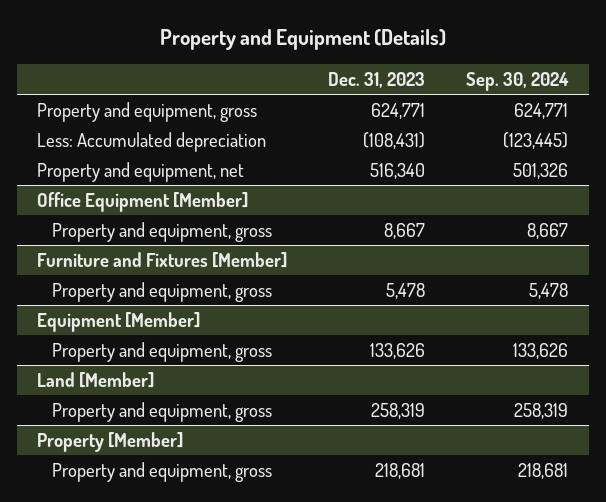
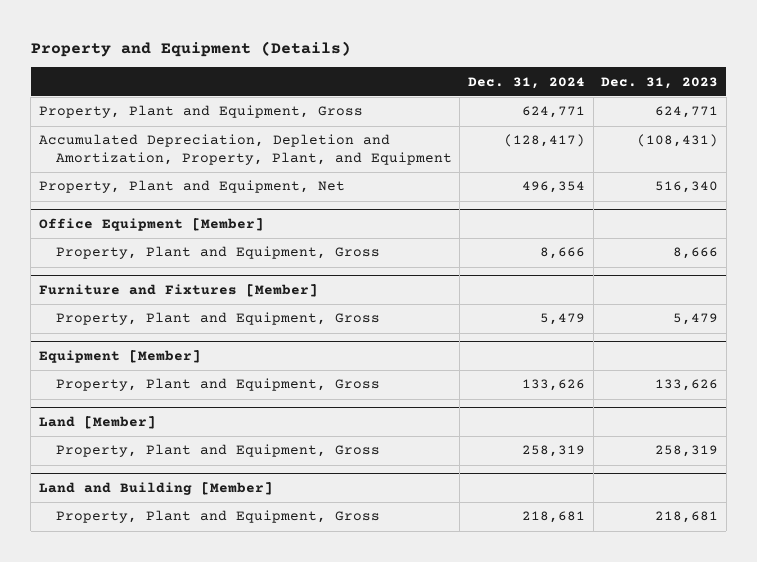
- | Dec. 31, 2023 | Sep. 30, 2024
+ | Dec. 31, 2024 | Dec. 31, 2023
- Property and equipment, gross | 624,771 | 624,771
- Less: Accumulated depreciation | (108,431) | (123,445)
- Property and equipment, net | 516,340 | 501,326
+ Property, Plant and Equipment, Gross | 624,771 | 624,771
+ Accumulated Depreciation, Depletion and Amortization, Property, Plant, and Equipment | (128,417) | (108,431)
+ Property, Plant and Equipment, Net | 496,354 | 516,340
@ Office Equipment [Member]
- Property and equipment, gross | 8,667 | 8,667
+ Property, Plant and Equipment, Gross | 8,666 | 8,666
@ Furniture and Fixtures [Member]
- Property and equipment, gross | 5,478 | 5,478
+ Property, Plant and Equipment, Gross | 5,479 | 5,479
@ Equipment [Member]
- Property and equipment, gross | 133,626 | 133,626
+ Property, Plant and Equipment, Gross | 133,626 | 133,626
@ Land [Member]
- Property and equipment, gross | 258,319 | 258,319
- Property [Member]
- Property and equipment, gross | 218,681 | 218,681
@ Land [Member]
+ Property, Plant and Equipment, Gross | 258,319 | 258,319
+ Land and Building [Member]
+ Property, Plant and Equipment, Gross | 218,681 | 218,681

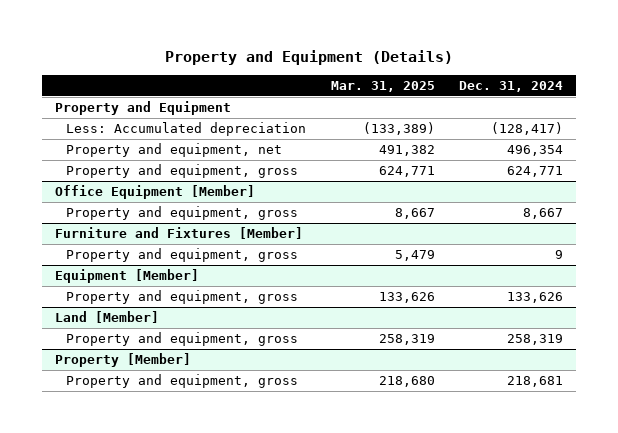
- | Dec. 31, 2024 | Dec. 31, 2023
+ | Mar. 31, 2025 | Dec. 31, 2024
- Property, Plant and Equipment, Gross | 624,771 | 624,771
- Accumulated Depreciation, Depletion and Amortization, Property, Plant, and Equipment | (128,417) | (108,431)
- Property, Plant and Equipment, Net | 496,354 | 516,340
+ Property and Equipment
+ Less: Accumulated depreciation | (133,389) | (128,417)
+ Property and equipment, net | 491,382 | 496,354
+ Property and equipment, gross | 624,771 | 624,771
@ Office Equipment [Member]
- Property, Plant and Equipment, Gross | 8,666 | 8,666
+ Property and equipment, gross | 8,667 | 8,667
@ Furniture and Fixtures [Member]
- Property, Plant and Equipment, Gross | 5,479 | 5,479
+ Property and equipment, gross | 5,479 | 9
@ Equipment [Member]
- Property, Plant and Equipment, Gross | 133,626 | 133,626
+ Property and equipment, gross | 133,626 | 133,626
@ Land [Member]
- Property, Plant and Equipment, Gross | 258,319 | 258,319
- Land and Building [Member]
- Property, Plant and Equipment, Gross | 218,681 | 218,681
@ Land [Member]
+ Property and equipment, gross | 258,319 | 258,319
+ Property [Member]
+ Property and equipment, gross | 218,680 | 218,681

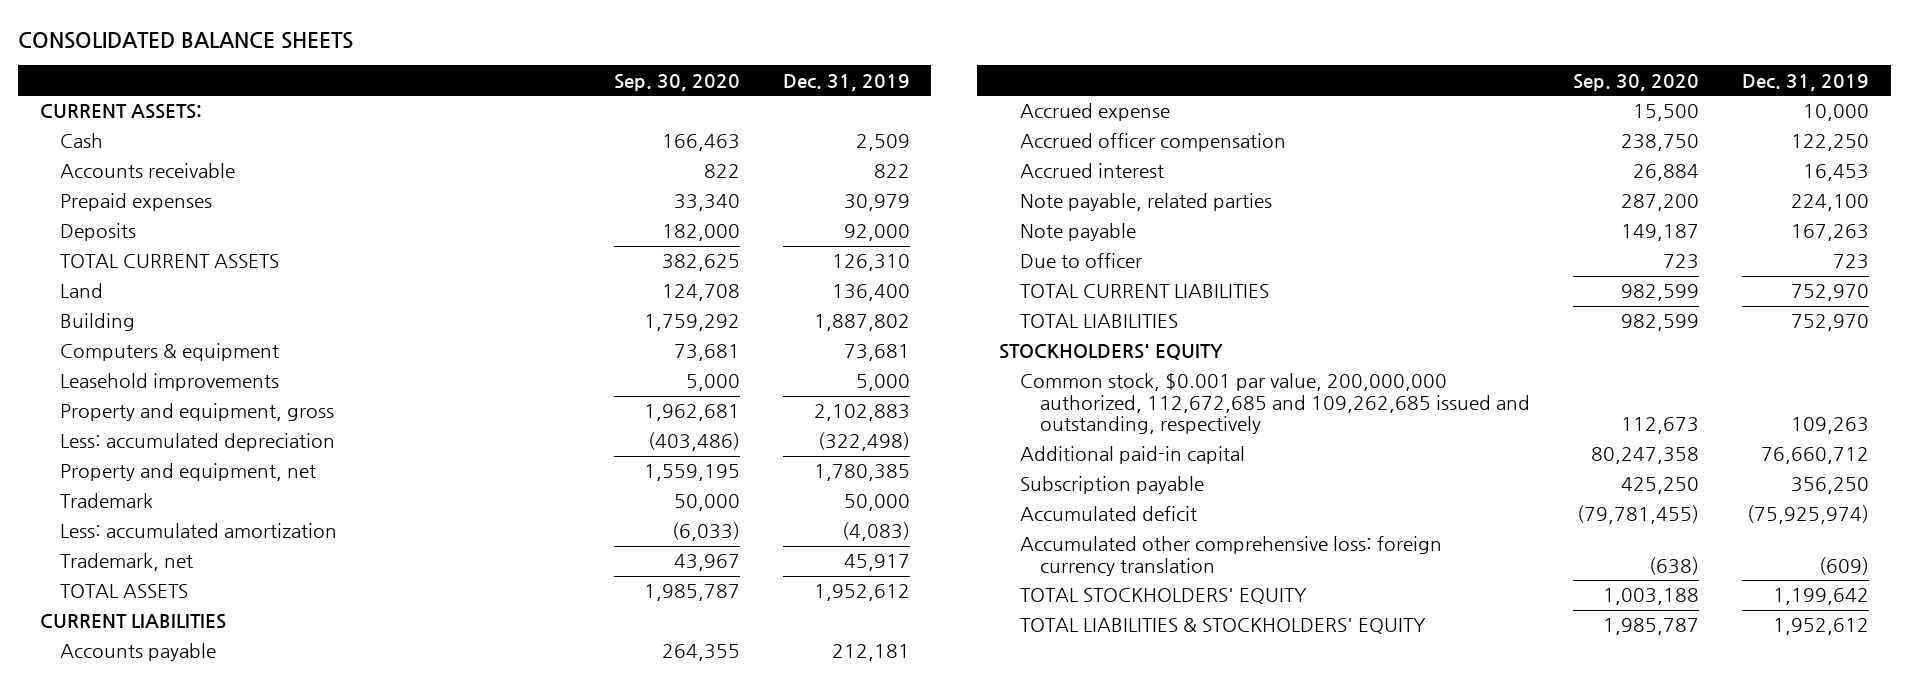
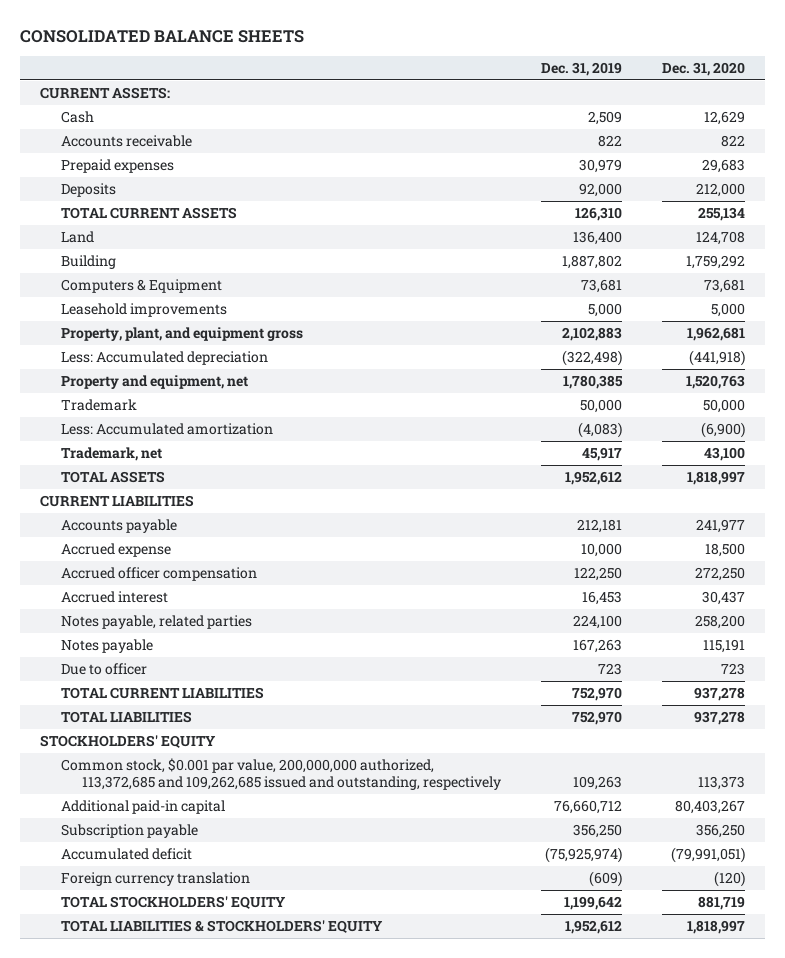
- | Sep. 30, 2020 | Dec. 31, 2019
+ | Dec. 31, 2019 | Dec. 31, 2020
- Computers & equipment | 73,681 | 73,681
+ Computers & Equipment | 73,681 | 73,681
- Property and equipment, gross | 1,962,681 | 2,102,883
- Less: accumulated depreciation | (403,486) | (322,498)
+ Property, plant, and equipment gross | 2,102,883 | 1,962,681
+ Less: Accumulated depreciation | (322,498) | (441,918)
- Less: accumulated amortization | (6,033) | (4,083)
+ Less: Accumulated amortization | (4,083) | (6,900)
- Note payable, related parties | 287,200 | 224,100
- Note payable | 149,187 | 167,263
+ Notes payable, related parties | 224,100 | 258,200
+ Notes payable | 167,263 | 115,191
- Common stock, $0.001 par value, 200,000,000 authorized, 112,672,685 and 109,262,685 issued and outstanding, respectively | 112,673 | 109,263
+ Common stock, $0.001 par value, 200,000,000 authorized, 113,372,685 and 109,262,685 issued and outstanding, respectively | 109,263 | 113,373
- Accumulated other comprehensive loss: foreign currency translation | (638) | (609)
+ Foreign currency translation | (609) | (120)

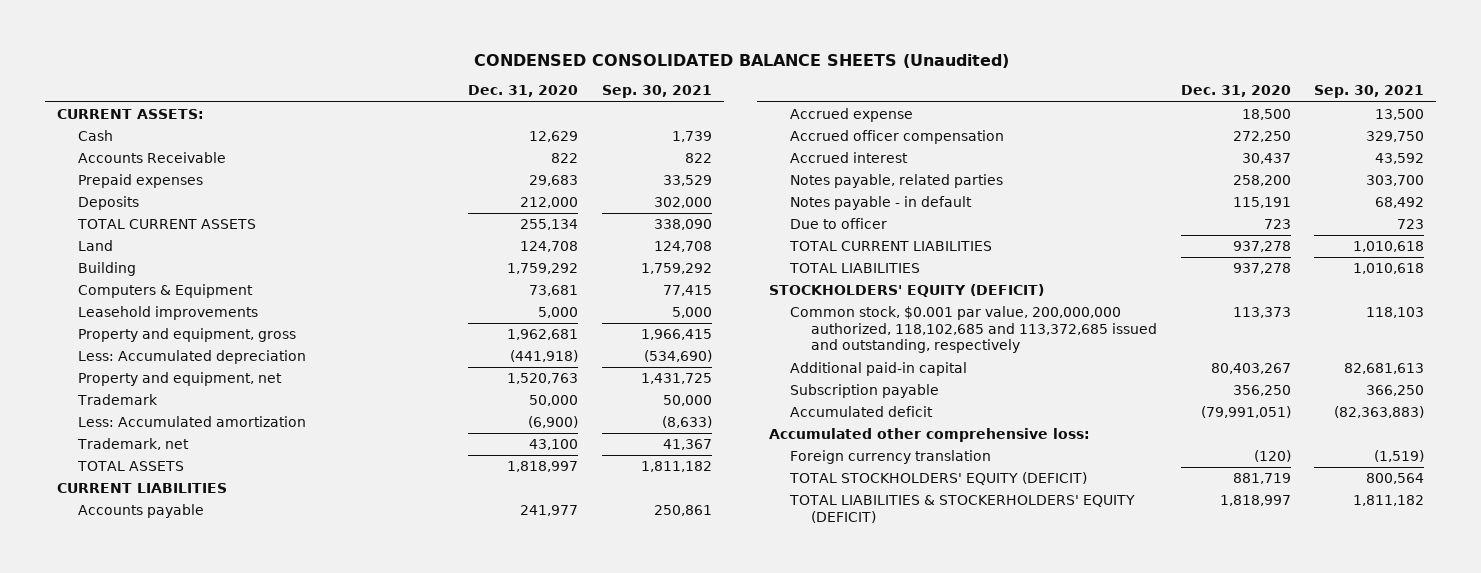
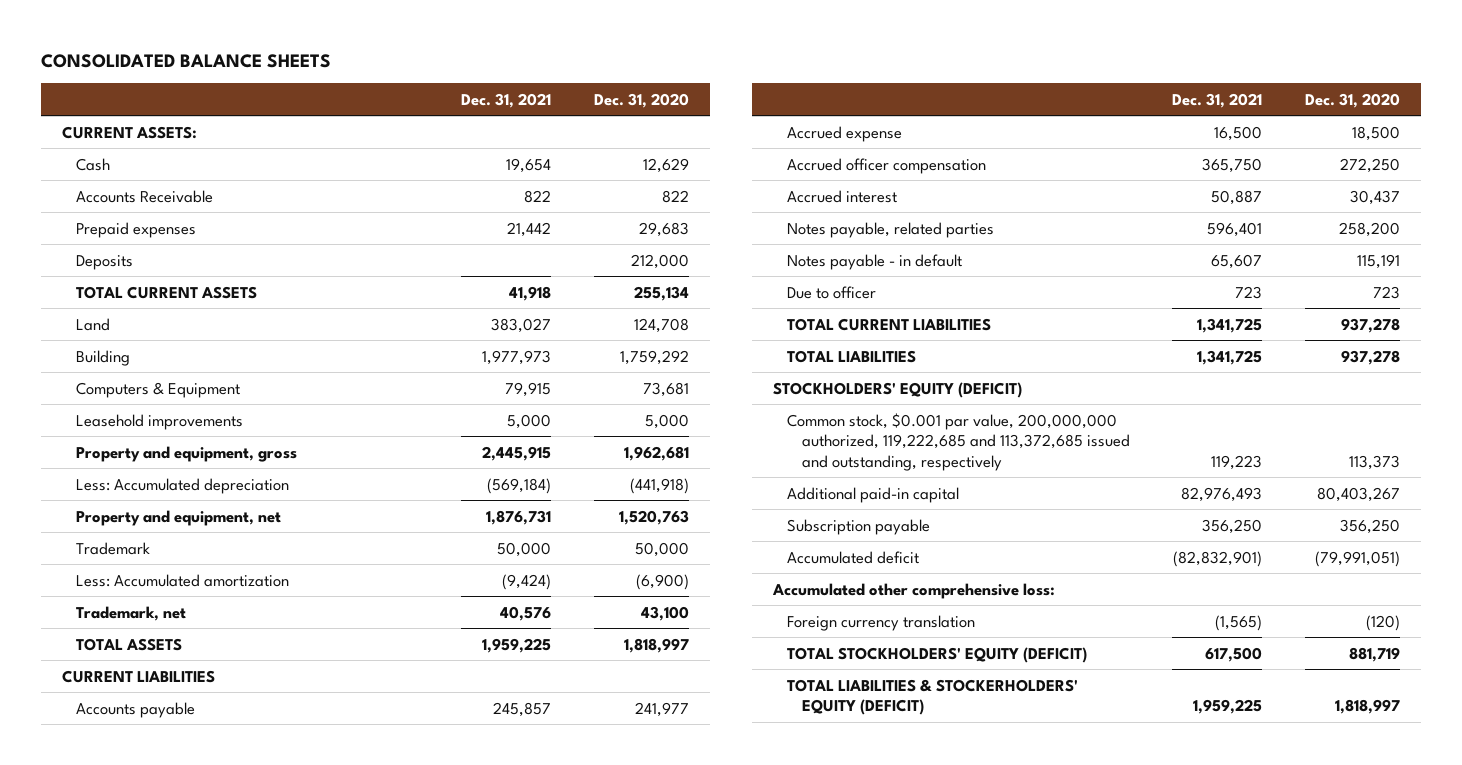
- CONDENSED CONSOLIDATED BALANCE SHEETS (Unaudited)
+ CONSOLIDATED BALANCE SHEETS
- | Dec. 31, 2020 | Sep. 30, 2021
+ | Dec. 31, 2021 | Dec. 31, 2020
- Common stock, $0.001 par value, 200,000,000 authorized, 118,102,685 and 113,372,685 issued and outstanding, respectively | 113,373 | 118,103
+ Common stock, $0.001 par value, 200,000,000 authorized, 119,222,685 and 113,372,685 issued and outstanding, respectively | 119,223 | 113,373

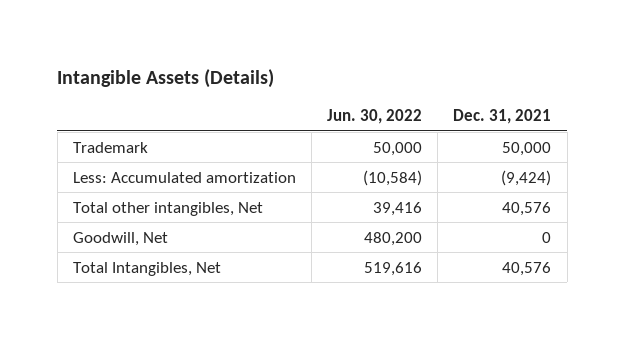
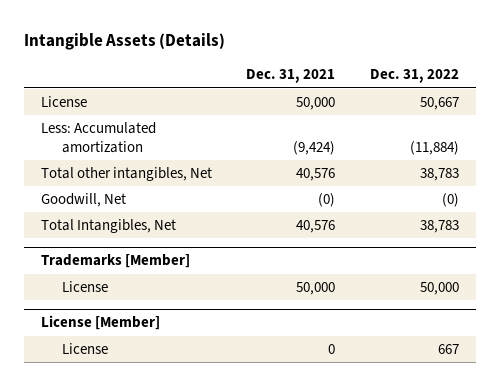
- | Jun. 30, 2022 | Dec. 31, 2021
+ | Dec. 31, 2021 | Dec. 31, 2022
- Trademark | 50,000 | 50,000
+ License | 50,000 | 50,667
- Goodwill, Net | 480,200 | 0
+ Goodwill, Net | (0) | (0)
+ Trademarks [Member]
+ License | 50,000 | 50,000
+ License [Member]
+ License | 0 | 667

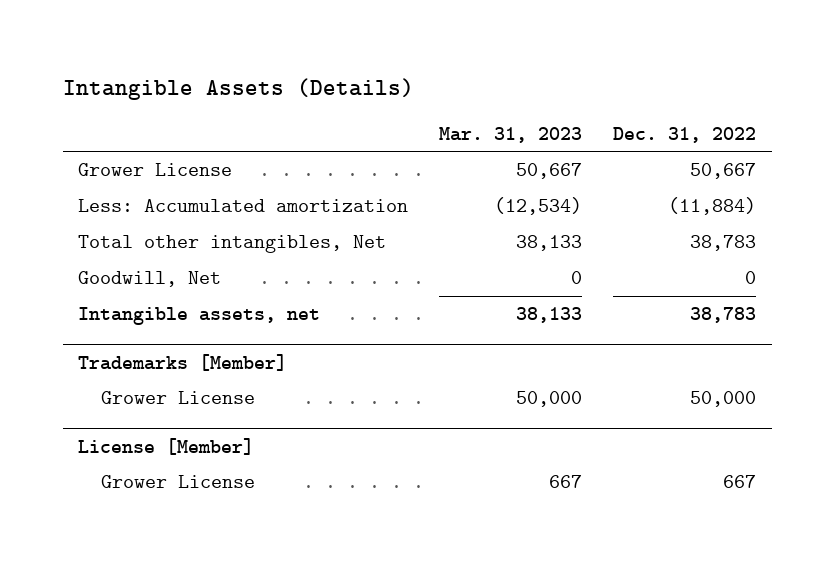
- | Dec. 31, 2021 | Dec. 31, 2022
+ | Mar. 31, 2023 | Dec. 31, 2022
- License | 50,000 | 50,667
+ Grower License | 50,667 | 50,667
- Goodwill, Net | (0) | (0)
- Total Intangibles, Net | 40,576 | 38,783
+ Goodwill, Net | 0 | 0
+ Intangible assets, net | 38,133 | 38,783
@ Trademarks [Member]
- License | 50,000 | 50,000
+ Grower License | 50,000 | 50,000
@ License [Member]
- License | 0 | 667
+ Grower License | 667 | 667

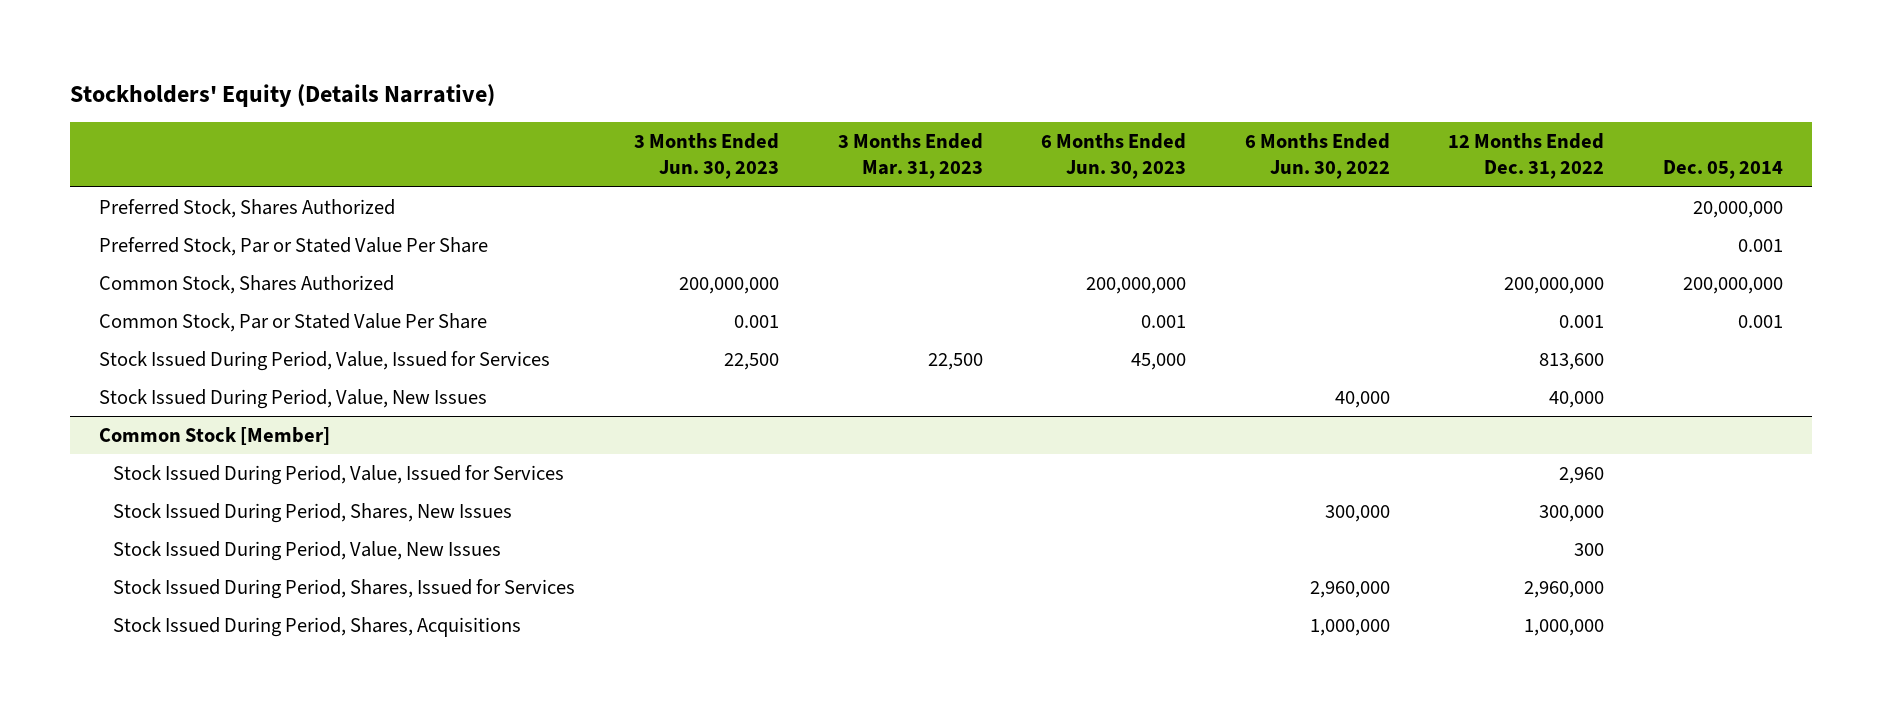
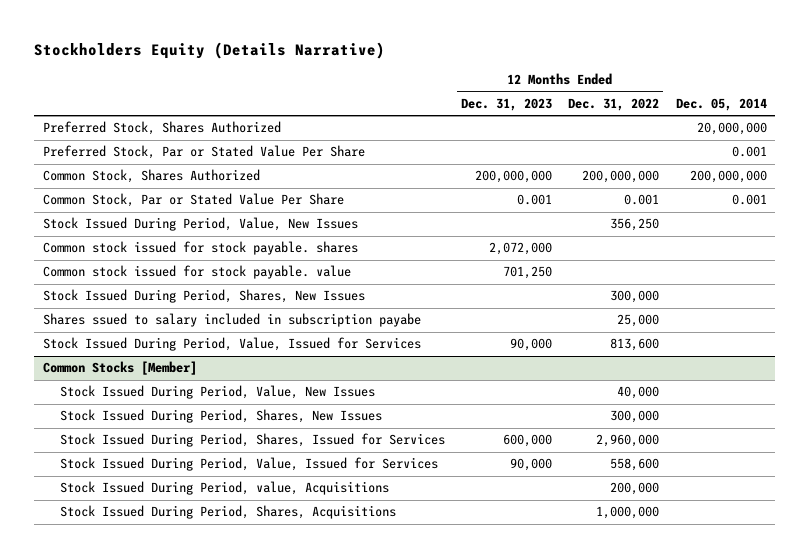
- Stockholders' Equity (Details Narrative)
+ Stockholders Equity (Details Narrative)
- | 3 Months Ended Jun. 30, 2023 | 3 Months Ended Mar. 31, 2023 | 6 Months Ended Jun. 30, 2023 | 6 Months Ended Jun. 30, 2022 | 12 Months Ended Dec. 31, 2022 | Dec. 05, 2014
+ | 12 Months Ended Dec. 31, 2023 | 12 Months Ended Dec. 31, 2022 | Dec. 05, 2014
+ Stock Issued During Period, Value, New Issues | | 356,250 |
+ Common stock issued for stock payable. shares | 2,072,000 | |
+ Common stock issued for stock payable. value | 701,250 | |
+ Stock Issued During Period, Shares, New Issues | | 300,000 |
+ Shares ssued to salary included in subscription payabe | | 25,000 |
+ Common Stocks [Member]
- Common Stock [Member]
- Stock Issued During Period, Value, Issued for Services | | | | | 2,960 |
- Stock Issued During Period, Value, New Issues | | | | | 300 |
+ Stock Issued During Period, Value, Issued for Services | 90,000 | 558,600 |
+ Stock Issued During Period, value, Acquisitions | | 200,000 |

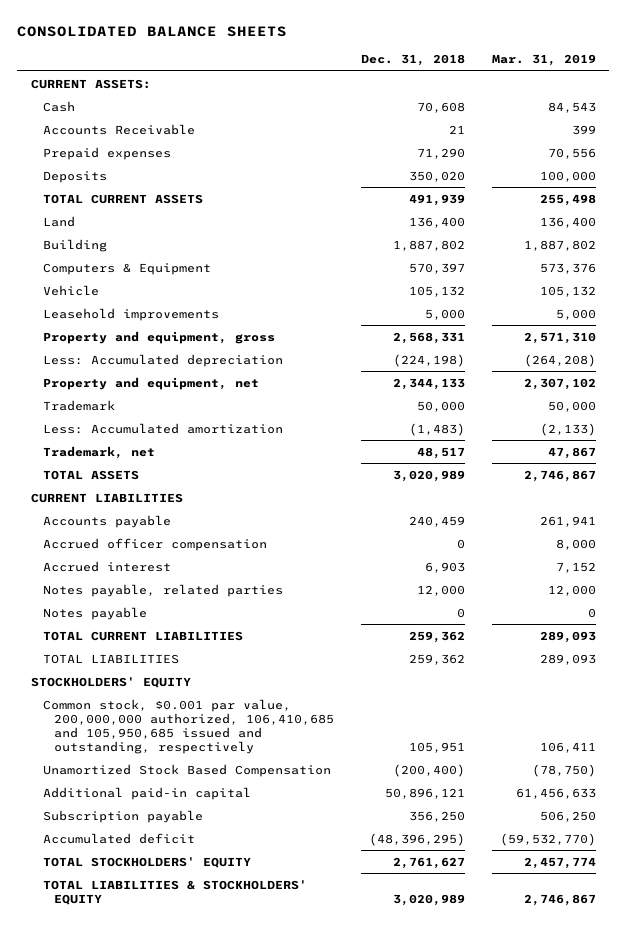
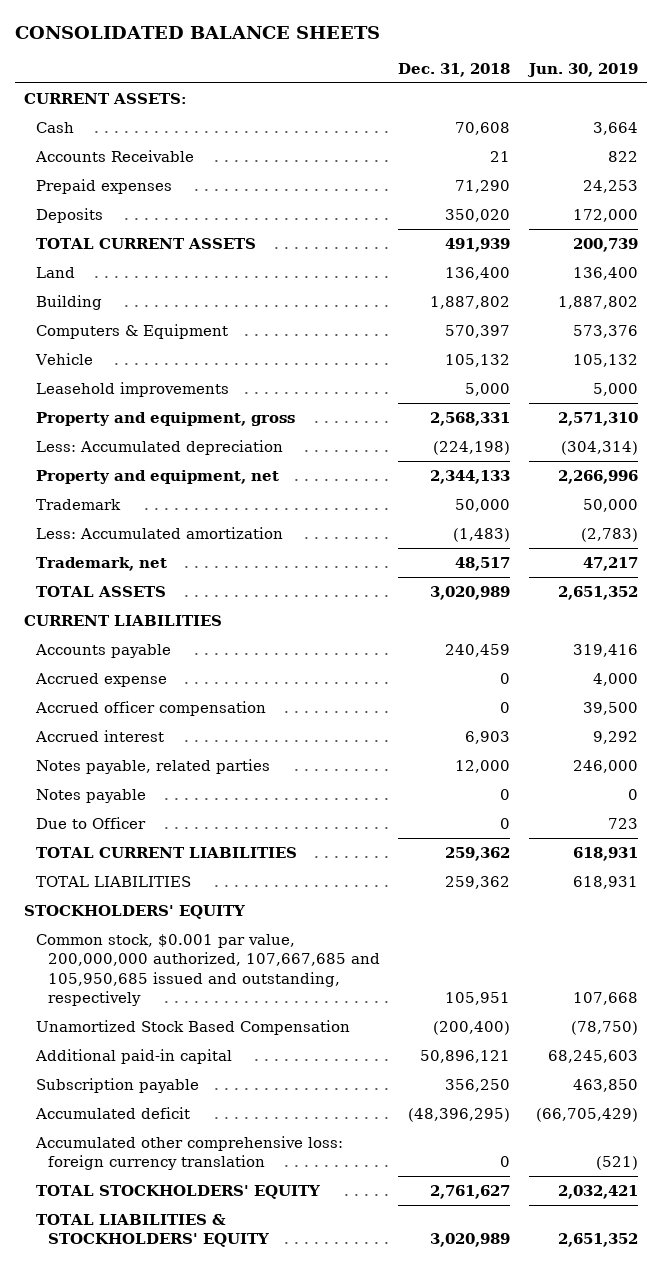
- | Dec. 31, 2018 | Mar. 31, 2019
+ | Dec. 31, 2018 | Jun. 30, 2019
+ Accrued expense | 0 | 4,000
+ Due to Officer | 0 | 723
- Common stock, $0.001 par value, 200,000,000 authorized, 106,410,685 and 105,950,685 issued and outstanding, respectively | 105,951 | 106,411
+ Common stock, $0.001 par value, 200,000,000 authorized, 107,667,685 and 105,950,685 issued and outstanding, respectively | 105,951 | 107,668
+ Accumulated other comprehensive loss: foreign currency translation | 0 | (521)

